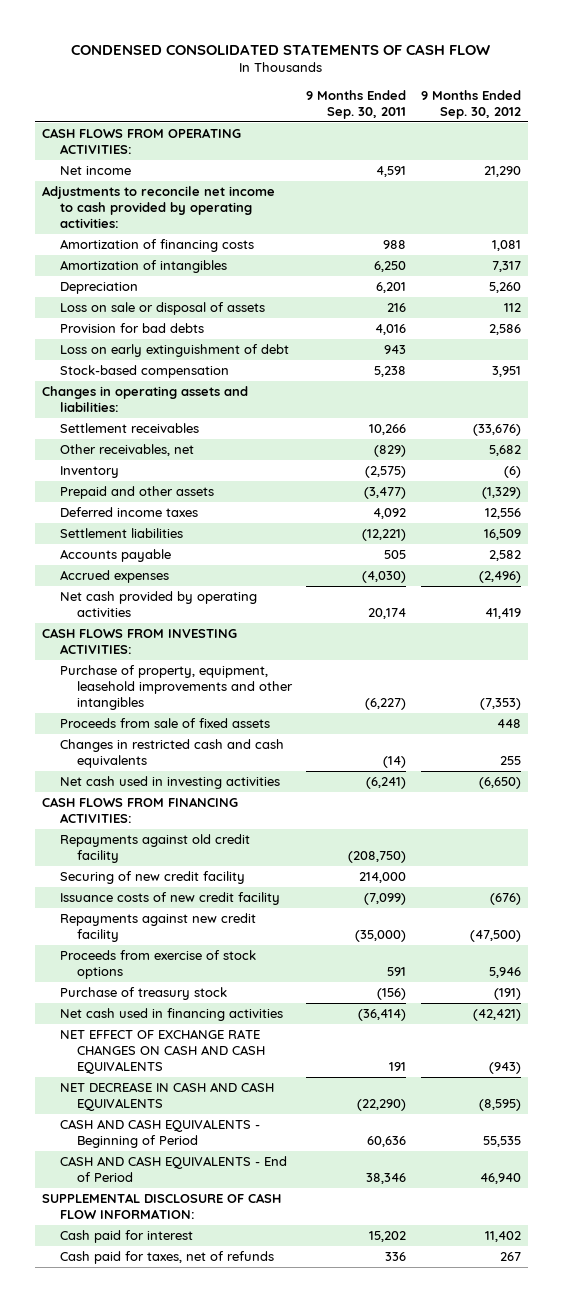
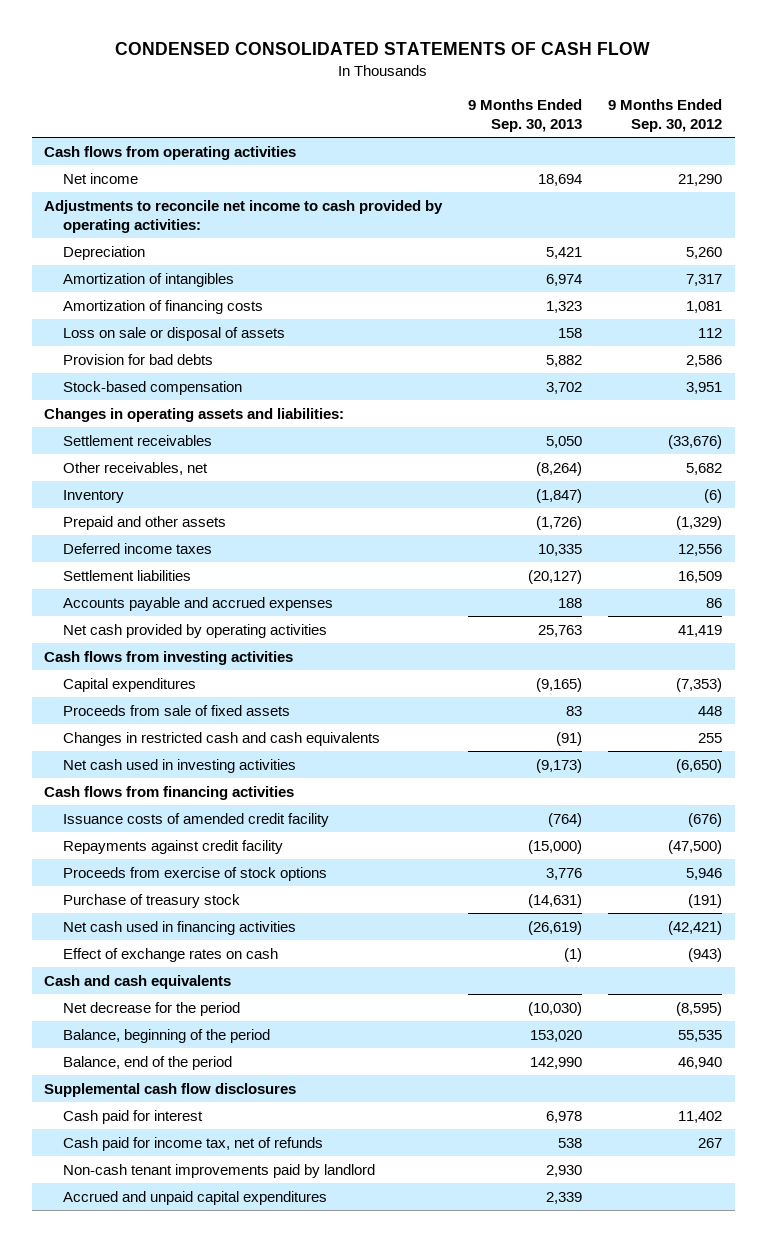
- | 9 Months Ended Sep. 30, 2011 | 9 Months Ended Sep. 30, 2012
+ | 9 Months Ended Sep. 30, 2013 | 9 Months Ended Sep. 30, 2012
- CASH FLOWS FROM OPERATING ACTIVITIES:
+ Cash flows from operating activities
moved down: Amortization of intangibles | 6,974 | 7,317
moved down: Amortization of financing costs | 1,323 | 1,081
- Loss on early extinguishment of debt | 943 |
- Accounts payable | 505 | 2,582
- Accrued expenses | (4,030) | (2,496)
+ Accounts payable and accrued expenses | 188 | 86
- CASH FLOWS FROM INVESTING ACTIVITIES:
- Purchase of property, equipment, leasehold improvements and other intangibles | (6,227) | (7,353)
+ Cash flows from investing activities
+ Capital expenditures | (9,165) | (7,353)
- CASH FLOWS FROM FINANCING ACTIVITIES:
- Repayments against old credit facility | (208,750) |
- Securing of new credit facility | 214,000 |
- Issuance costs of new credit facility | (7,099) | (676)
- Repayments against new credit facility | (35,000) | (47,500)
+ Cash flows from financing activities
+ Issuance costs of amended credit facility | (764) | (676)
+ Repayments against credit facility | (15,000) | (47,500)
- NET EFFECT OF EXCHANGE RATE CHANGES ON CASH AND CASH EQUIVALENTS | 191 | (943)
- NET DECREASE IN CASH AND CASH EQUIVALENTS | (22,290) | (8,595)
- CASH AND CASH EQUIVALENTS - Beginning of Period | 60,636 | 55,535
- CASH AND CASH EQUIVALENTS - End of Period | 38,346 | 46,940
- SUPPLEMENTAL DISCLOSURE OF CASH FLOW INFORMATION:
+ Effect of exchange rates on cash | (1) | (943)
+ Cash and cash equivalents
+ Net decrease for the period | (10,030) | (8,595)
+ Balance, beginning of the period | 153,020 | 55,535
+ Balance, end of the period | 142,990 | 46,940
+ Supplemental cash flow disclosures
- Cash paid for taxes, net of refunds | 336 | 267
+ Cash paid for income tax, net of refunds | 538 | 267
+ Non-cash tenant improvements paid by landlord | 2,930 |
+ Accrued and unpaid capital expenditures | 2,339 |

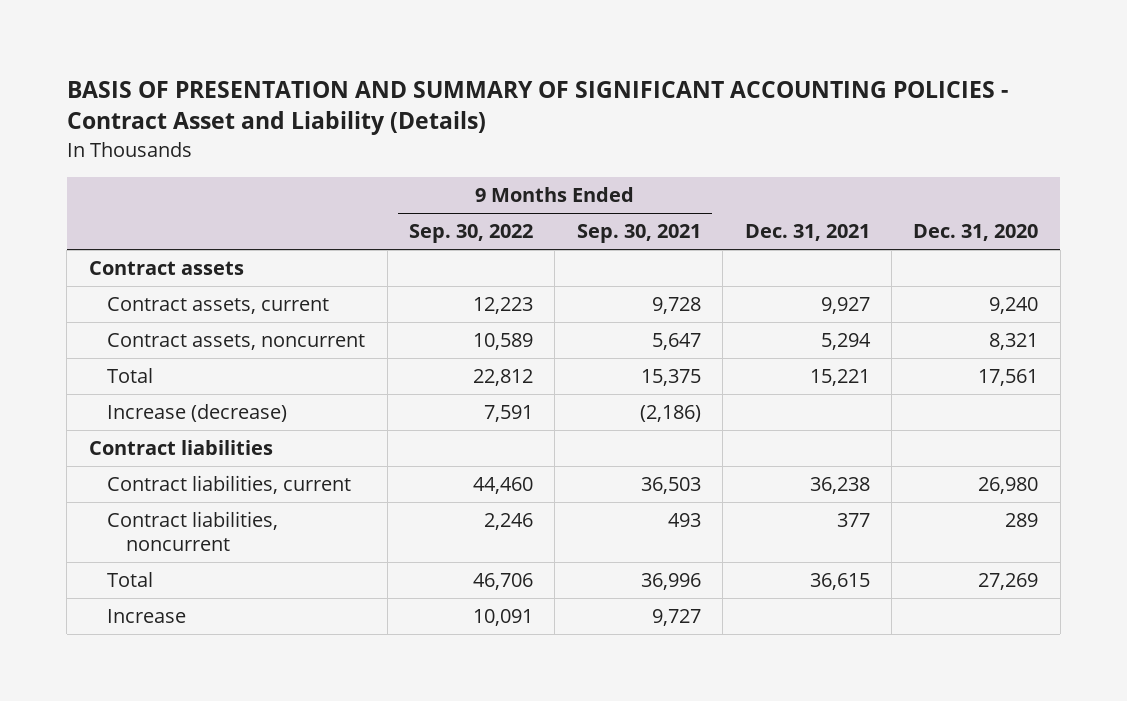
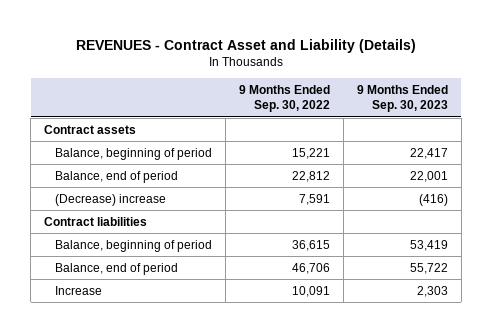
- BASIS OF PRESENTATION AND SUMMARY OF SIGNIFICANT ACCOUNTING POLICIES - Contract Asset and Liability (Details)
+ REVENUES - Contract Asset and Liability (Details)
- | 9 Months Ended Sep. 30, 2022 | 9 Months Ended Sep. 30, 2021 | Dec. 31, 2021 | Dec. 31, 2020
+ | 9 Months Ended Sep. 30, 2022 | 9 Months Ended Sep. 30, 2023
- Contract assets, current | 12,223 | 9,728 | 9,927 | 9,240
- Contract assets, noncurrent | 10,589 | 5,647 | 5,294 | 8,321
- Total | 22,812 | 15,375 | 15,221 | 17,561
- Increase (decrease) | 7,591 | (2,186) | |
+ Balance, beginning of period | 15,221 | 22,417
+ Balance, end of period | 22,812 | 22,001
+ (Decrease) increase | 7,591 | (416)
- Contract liabilities, current | 44,460 | 36,503 | 36,238 | 26,980
- Contract liabilities, noncurrent | 2,246 | 493 | 377 | 289
- Total | 46,706 | 36,996 | 36,615 | 27,269
+ Balance, beginning of period | 36,615 | 53,419
+ Balance, end of period | 46,706 | 55,722

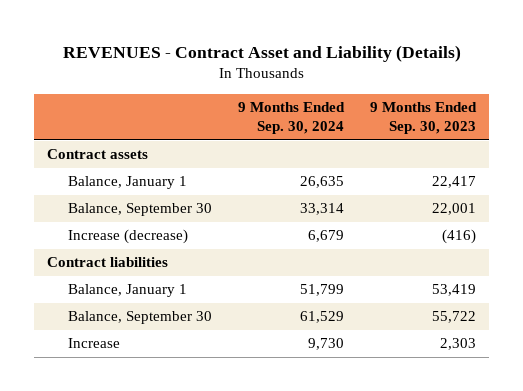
- | 9 Months Ended Sep. 30, 2022 | 9 Months Ended Sep. 30, 2023
+ | 9 Months Ended Sep. 30, 2024 | 9 Months Ended Sep. 30, 2023
- Balance, beginning of period | 15,221 | 22,417
- Balance, end of period | 22,812 | 22,001
- (Decrease) increase | 7,591 | (416)
+ Balance, January 1 | 26,635 | 22,417
+ Balance, September 30 | 33,314 | 22,001
+ Increase (decrease) | 6,679 | (416)
- Balance, beginning of period | 36,615 | 53,419
- Balance, end of period | 46,706 | 55,722
+ Balance, January 1 | 51,799 | 53,419
+ Balance, September 30 | 61,529 | 55,722

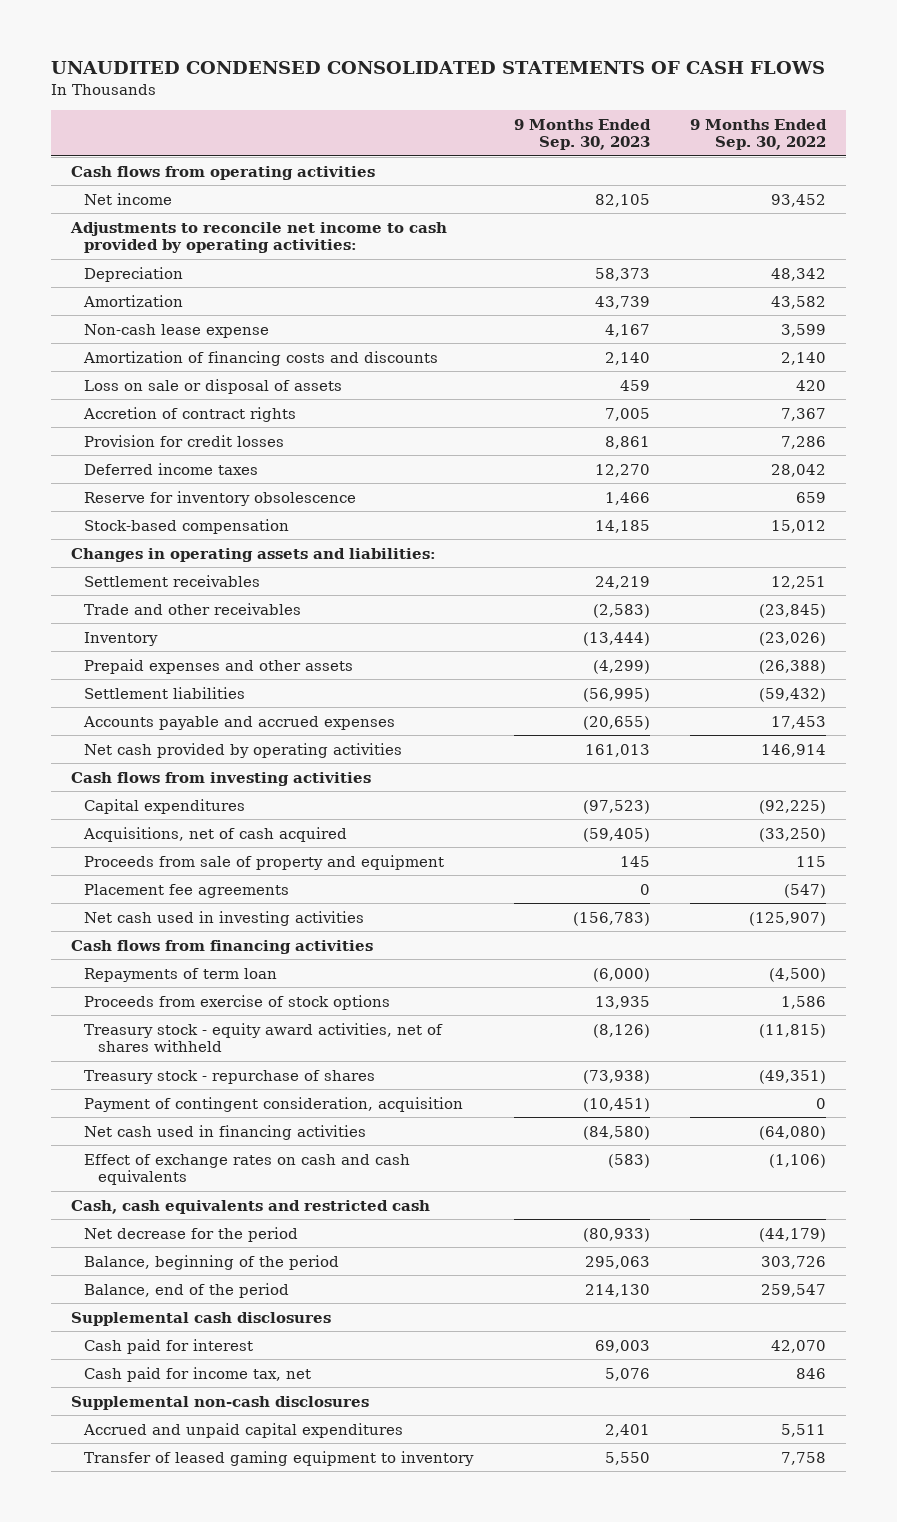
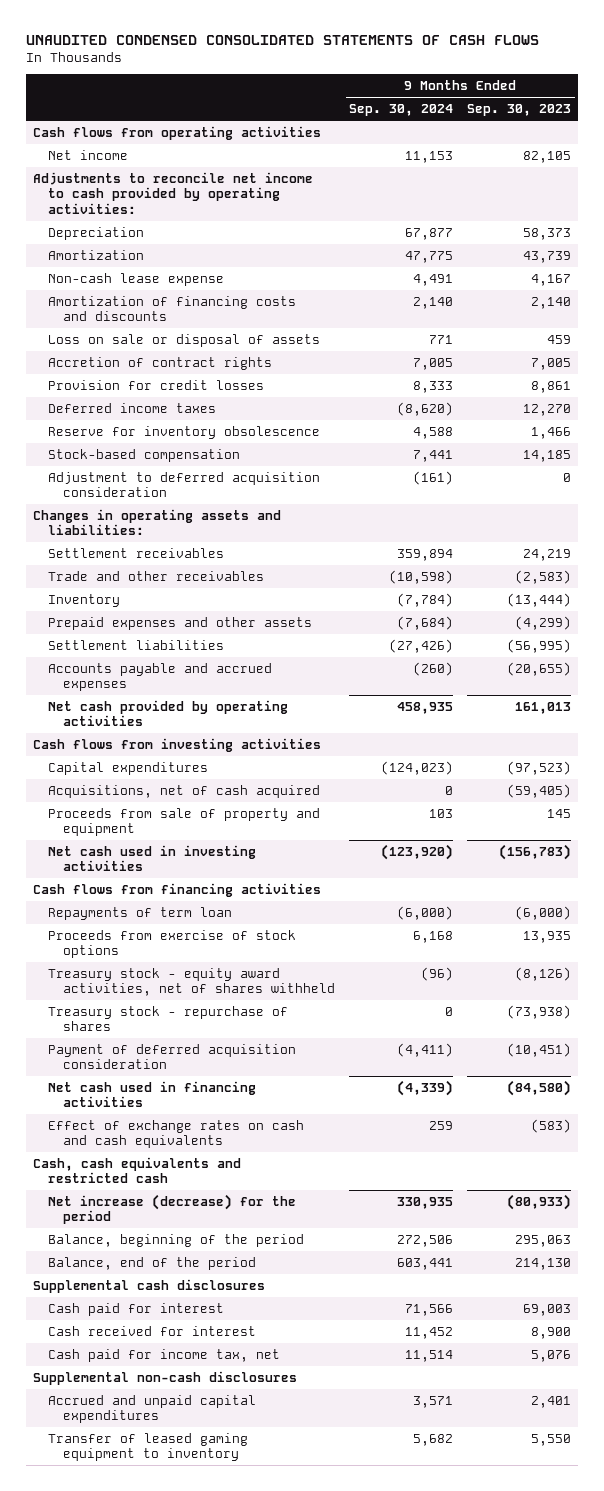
- | 9 Months Ended Sep. 30, 2023 | 9 Months Ended Sep. 30, 2022
+ | 9 Months Ended Sep. 30, 2024 | 9 Months Ended Sep. 30, 2023
+ Adjustment to deferred acquisition consideration | (161) | 0
- Placement fee agreements | 0 | (547)
- Payment of contingent consideration, acquisition | (10,451) | 0
+ Payment of deferred acquisition consideration | (4,411) | (10,451)
- Net decrease for the period | (80,933) | (44,179)
+ Net increase (decrease) for the period | 330,935 | (80,933)
+ Cash received for interest | 11,452 | 8,900

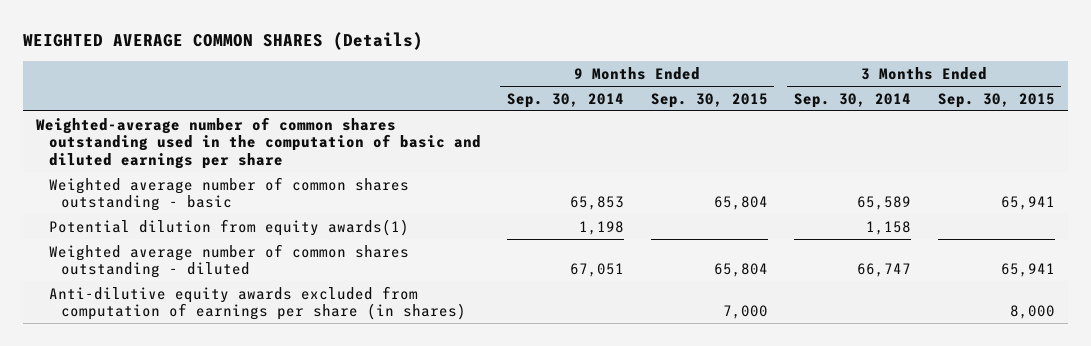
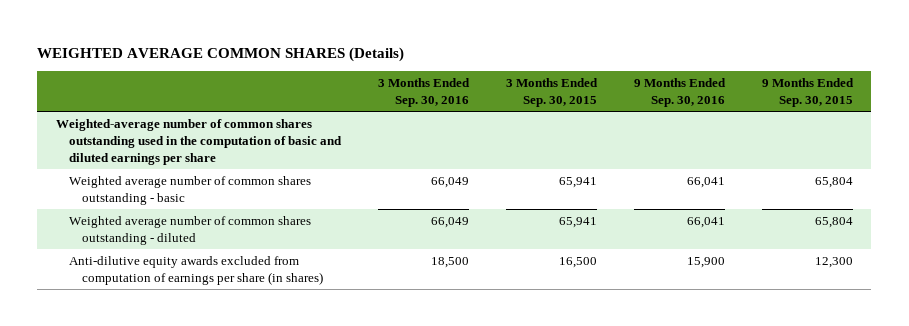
- | 9 Months Ended Sep. 30, 2014 | 9 Months Ended Sep. 30, 2015 | 3 Months Ended Sep. 30, 2014 | 3 Months Ended Sep. 30, 2015
+ | 3 Months Ended Sep. 30, 2016 | 3 Months Ended Sep. 30, 2015 | 9 Months Ended Sep. 30, 2016 | 9 Months Ended Sep. 30, 2015
- Potential dilution from equity awards(1) | 1,198 | | 1,158 |
- Anti-dilutive equity awards excluded from computation of earnings per share (in shares) | | 7,000 | | 8,000
+ Anti-dilutive equity awards excluded from computation of earnings per share (in shares) | 18,500 | 16,500 | 15,900 | 12,300

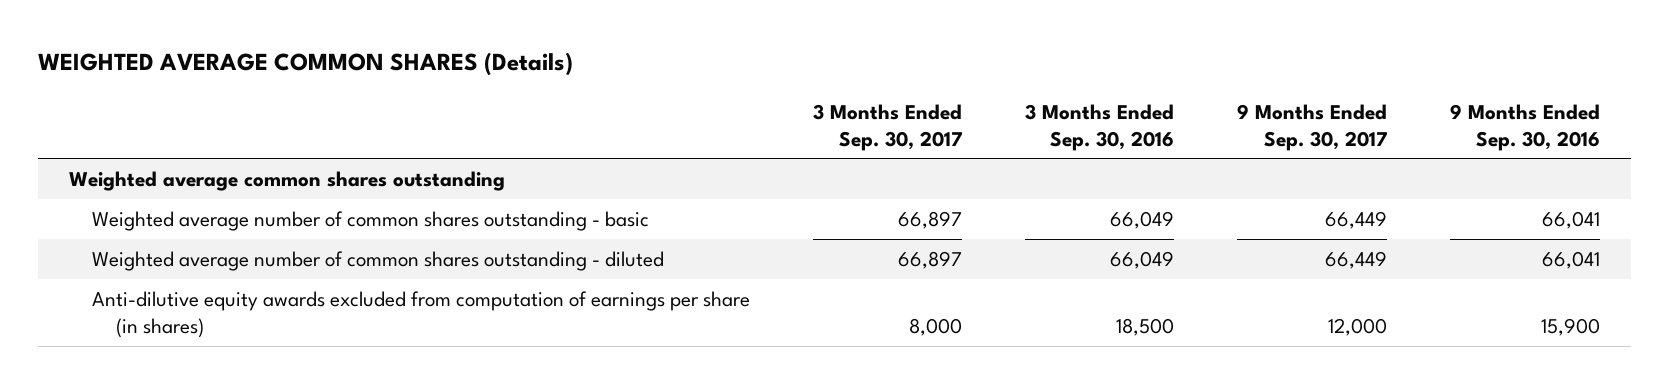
- | 3 Months Ended Sep. 30, 2016 | 3 Months Ended Sep. 30, 2015 | 9 Months Ended Sep. 30, 2016 | 9 Months Ended Sep. 30, 2015
+ | 3 Months Ended Sep. 30, 2017 | 3 Months Ended Sep. 30, 2016 | 9 Months Ended Sep. 30, 2017 | 9 Months Ended Sep. 30, 2016
- Weighted-average number of common shares outstanding used in the computation of basic and diluted earnings per share
+ Weighted average common shares outstanding

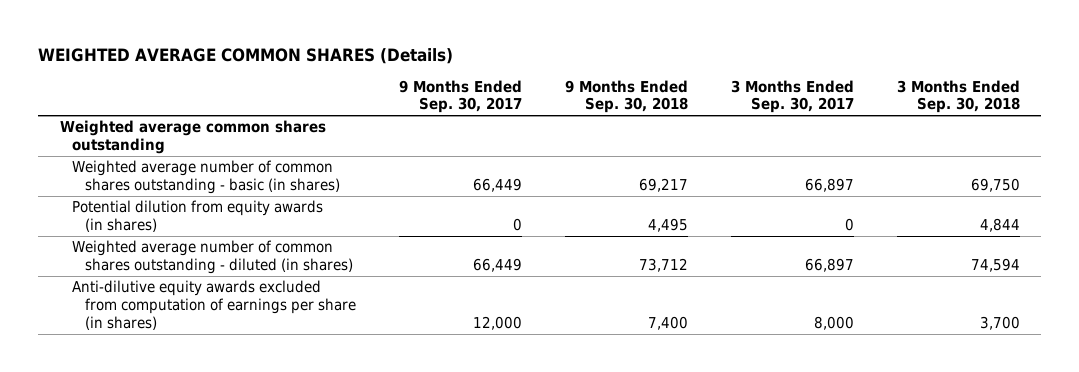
- | 3 Months Ended Sep. 30, 2017 | 3 Months Ended Sep. 30, 2016 | 9 Months Ended Sep. 30, 2017 | 9 Months Ended Sep. 30, 2016
+ | 9 Months Ended Sep. 30, 2017 | 9 Months Ended Sep. 30, 2018 | 3 Months Ended Sep. 30, 2017 | 3 Months Ended Sep. 30, 2018
- Weighted average number of common shares outstanding - basic | 66,897 | 66,049 | 66,449 | 66,041
- Weighted average number of common shares outstanding - diluted | 66,897 | 66,049 | 66,449 | 66,041
+ Weighted average number of common shares outstanding - basic (in shares) | 66,449 | 69,217 | 66,897 | 69,750
+ Potential dilution from equity awards (in shares) | 0 | 4,495 | 0 | 4,844
+ Weighted average number of common shares outstanding - diluted (in shares) | 66,449 | 73,712 | 66,897 | 74,594

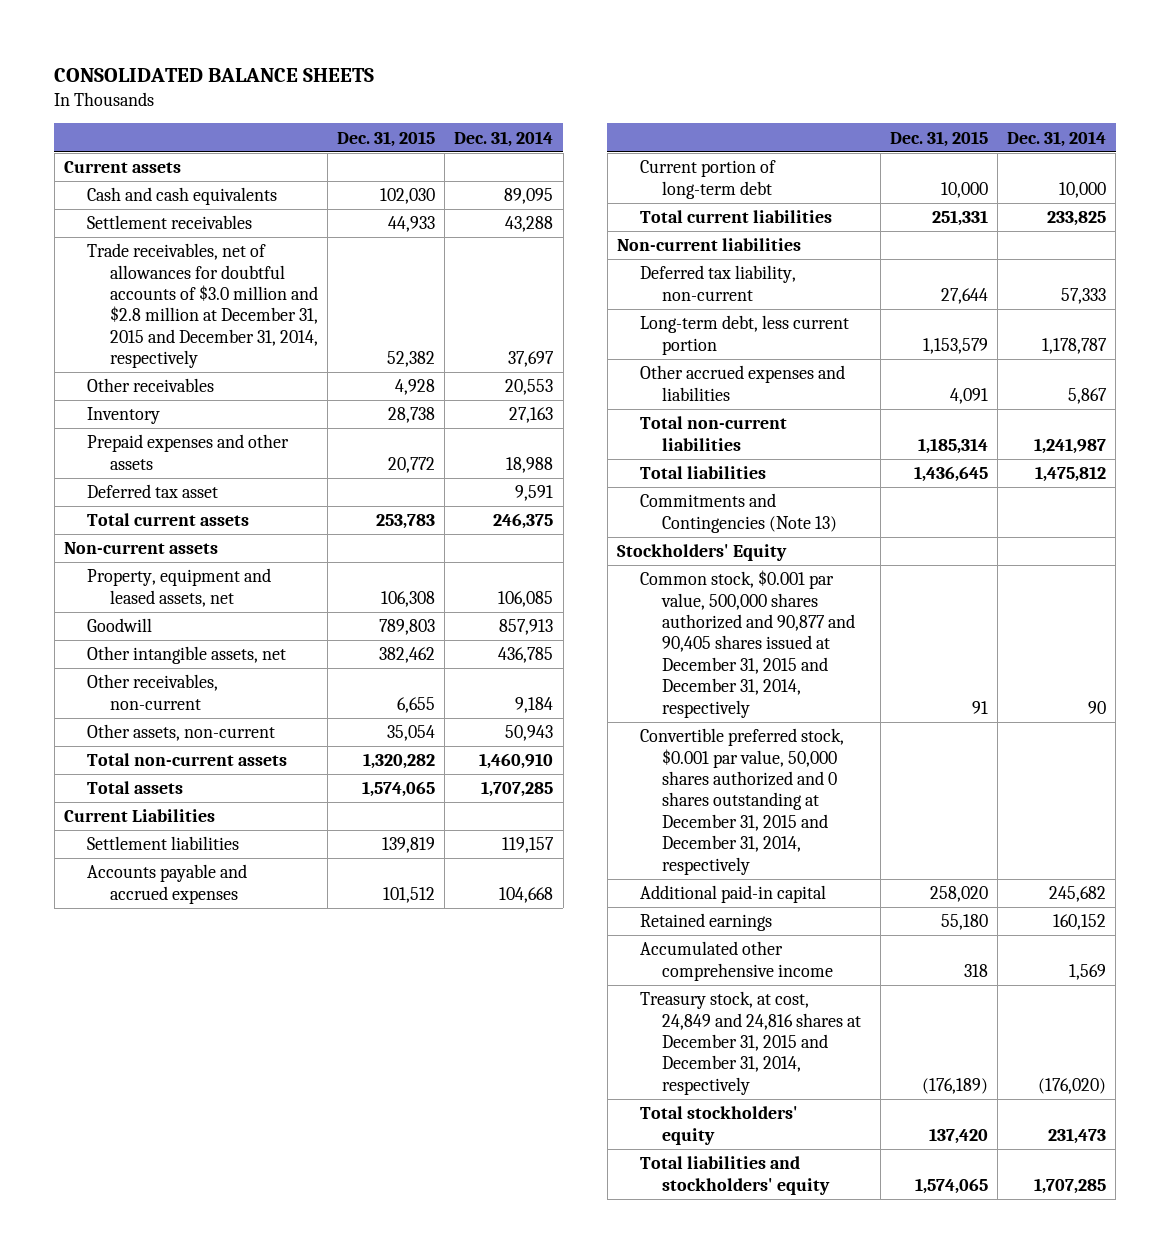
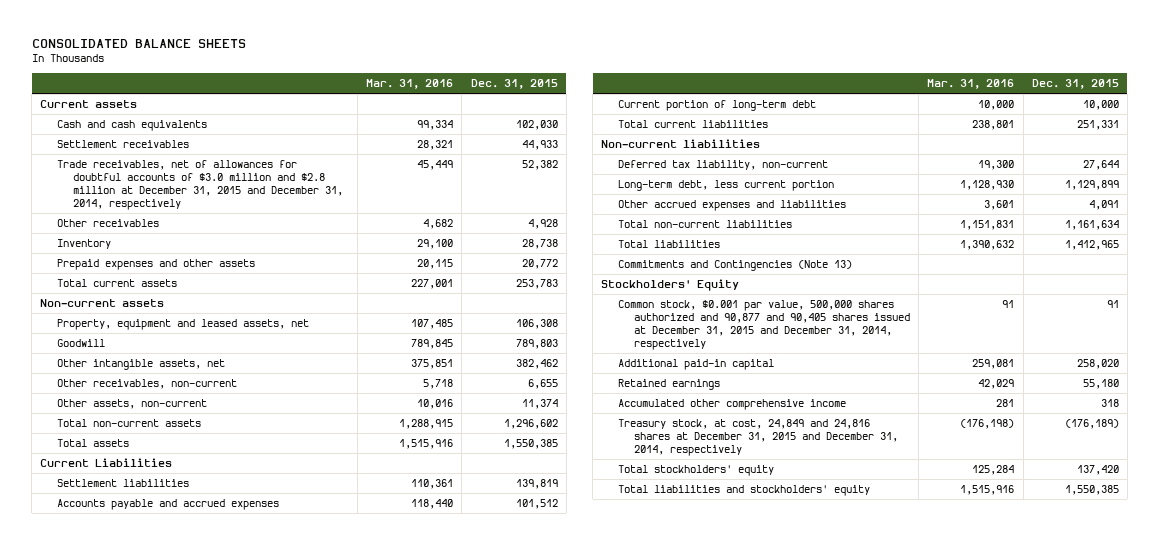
- | Dec. 31, 2015 | Dec. 31, 2014
+ | Mar. 31, 2016 | Dec. 31, 2015
- Deferred tax asset | | 9,591
- Other assets, non-current | 35,054 | 50,943
- Total non-current assets | 1,320,282 | 1,460,910
- Total assets | 1,574,065 | 1,707,285
+ Other assets, non-current | 10,016 | 11,374
+ Total non-current assets | 1,288,915 | 1,296,602
+ Total assets | 1,515,916 | 1,550,385
- Long-term debt, less current portion | 1,153,579 | 1,178,787
+ Long-term debt, less current portion | 1,128,930 | 1,129,899
- Total non-current liabilities | 1,185,314 | 1,241,987
- Total liabilities | 1,436,645 | 1,475,812
+ Total non-current liabilities | 1,151,831 | 1,161,634
+ Total liabilities | 1,390,632 | 1,412,965
- Convertible preferred stock, $0.001 par value, 50,000 shares authorized and 0 shares outstanding at December 31, 2015 and December 31, 2014, respectively
- Total liabilities and stockholders' equity | 1,574,065 | 1,707,285
+ Total liabilities and stockholders' equity | 1,515,916 | 1,550,385

